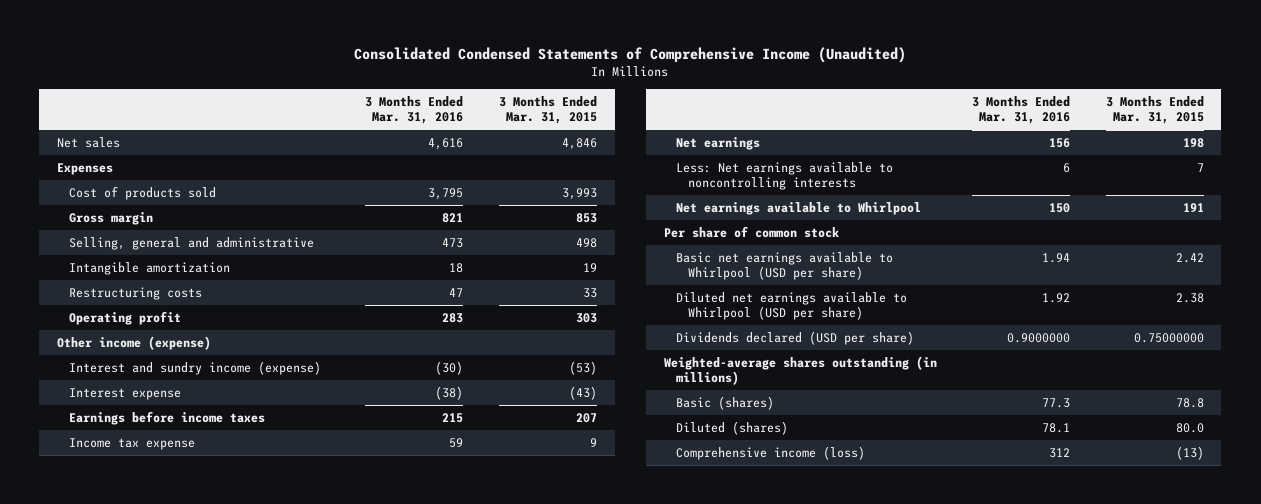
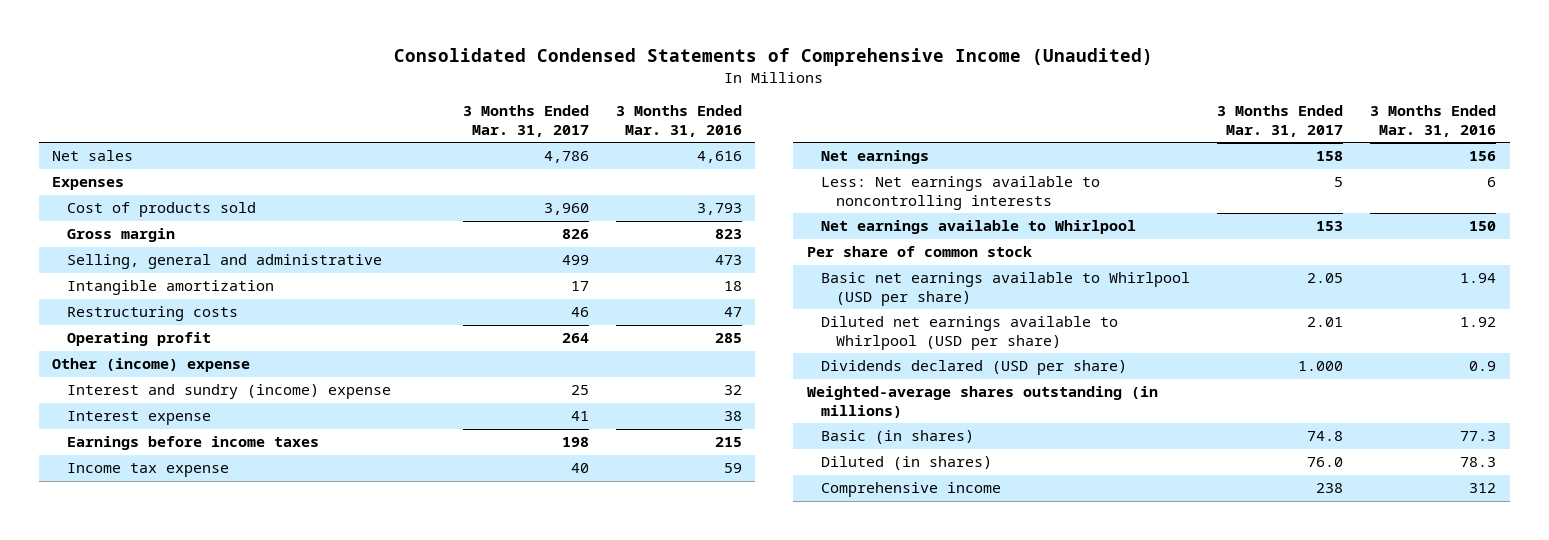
- | 3 Months Ended Mar. 31, 2016 | 3 Months Ended Mar. 31, 2015
+ | 3 Months Ended Mar. 31, 2017 | 3 Months Ended Mar. 31, 2016
- Cost of products sold | 3,795 | 3,993
- Gross margin | 821 | 853
+ Cost of products sold | 3,960 | 3,793
+ Gross margin | 826 | 823
- Operating profit | 283 | 303
- Other income (expense)
- Interest and sundry income (expense) | (30) | (53)
- Interest expense | (38) | (43)
+ Operating profit | 264 | 285
+ Other (income) expense
+ Interest and sundry (income) expense | 25 | 32
+ Interest expense | 41 | 38
- Dividends declared (USD per share) | 0.9000000 | 0.75000000
+ Dividends declared (USD per share) | 1.000 | 0.9
- Basic (shares) | 77.3 | 78.8
- Diluted (shares) | 78.1 | 80.0
- Comprehensive income (loss) | 312 | (13)
+ Basic (in shares) | 74.8 | 77.3
+ Diluted (in shares) | 76.0 | 78.3
+ Comprehensive income | 238 | 312

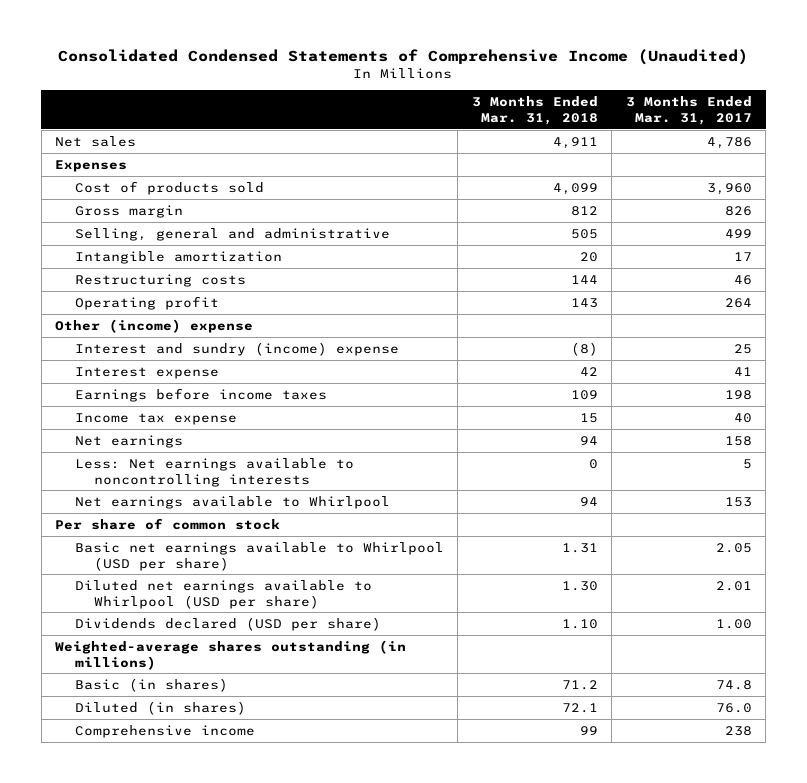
- | 3 Months Ended Mar. 31, 2017 | 3 Months Ended Mar. 31, 2016
+ | 3 Months Ended Mar. 31, 2018 | 3 Months Ended Mar. 31, 2017
- Dividends declared (USD per share) | 1.000 | 0.9
+ Dividends declared (USD per share) | 1.10 | 1.00

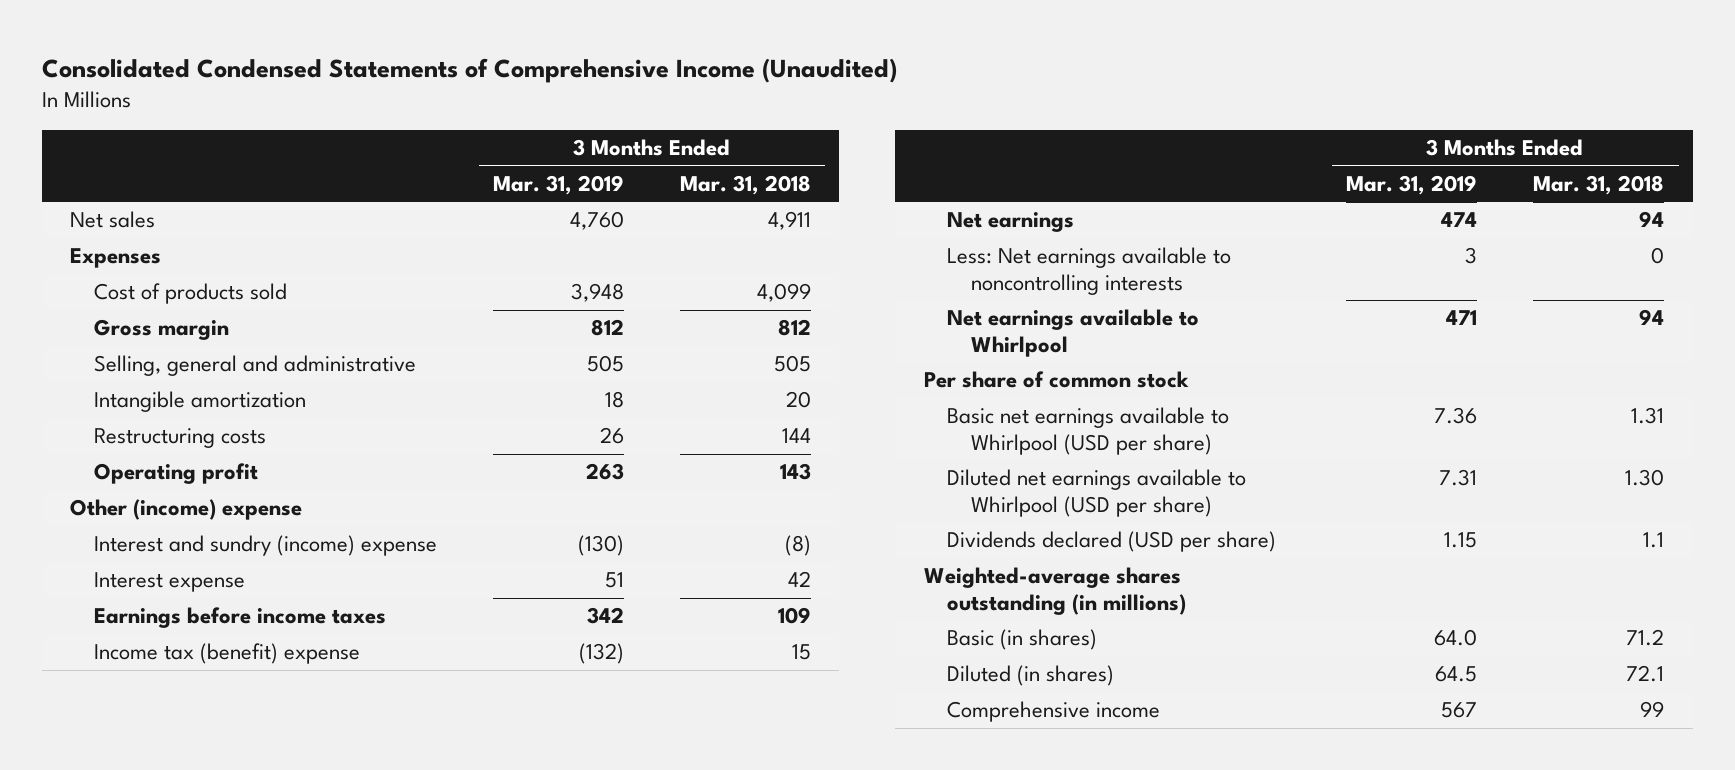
- | 3 Months Ended Mar. 31, 2018 | 3 Months Ended Mar. 31, 2017
+ | 3 Months Ended Mar. 31, 2019 | 3 Months Ended Mar. 31, 2018
- Income tax expense | 15 | 40
+ Income tax (benefit) expense | (132) | 15
- Dividends declared (USD per share) | 1.10 | 1.00
+ Dividends declared (USD per share) | 1.15 | 1.1

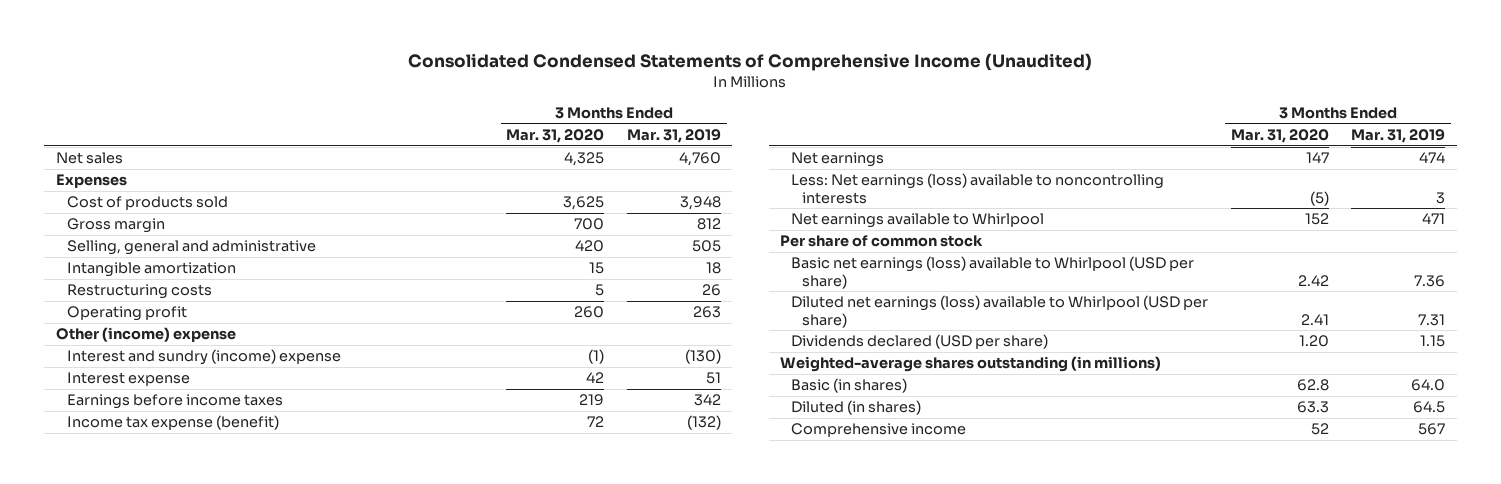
- | 3 Months Ended Mar. 31, 2019 | 3 Months Ended Mar. 31, 2018
+ | 3 Months Ended Mar. 31, 2020 | 3 Months Ended Mar. 31, 2019
- Income tax (benefit) expense | (132) | 15
+ Income tax expense (benefit) | 72 | (132)
- Less: Net earnings available to noncontrolling interests | 3 | 0
+ Less: Net earnings (loss) available to noncontrolling interests | (5) | 3
- Basic net earnings available to Whirlpool (USD per share) | 7.36 | 1.31
- Diluted net earnings available to Whirlpool (USD per share) | 7.31 | 1.30
+ Basic net earnings (loss) available to Whirlpool (USD per share) | 2.42 | 7.36
+ Diluted net earnings (loss) available to Whirlpool (USD per share) | 2.41 | 7.31

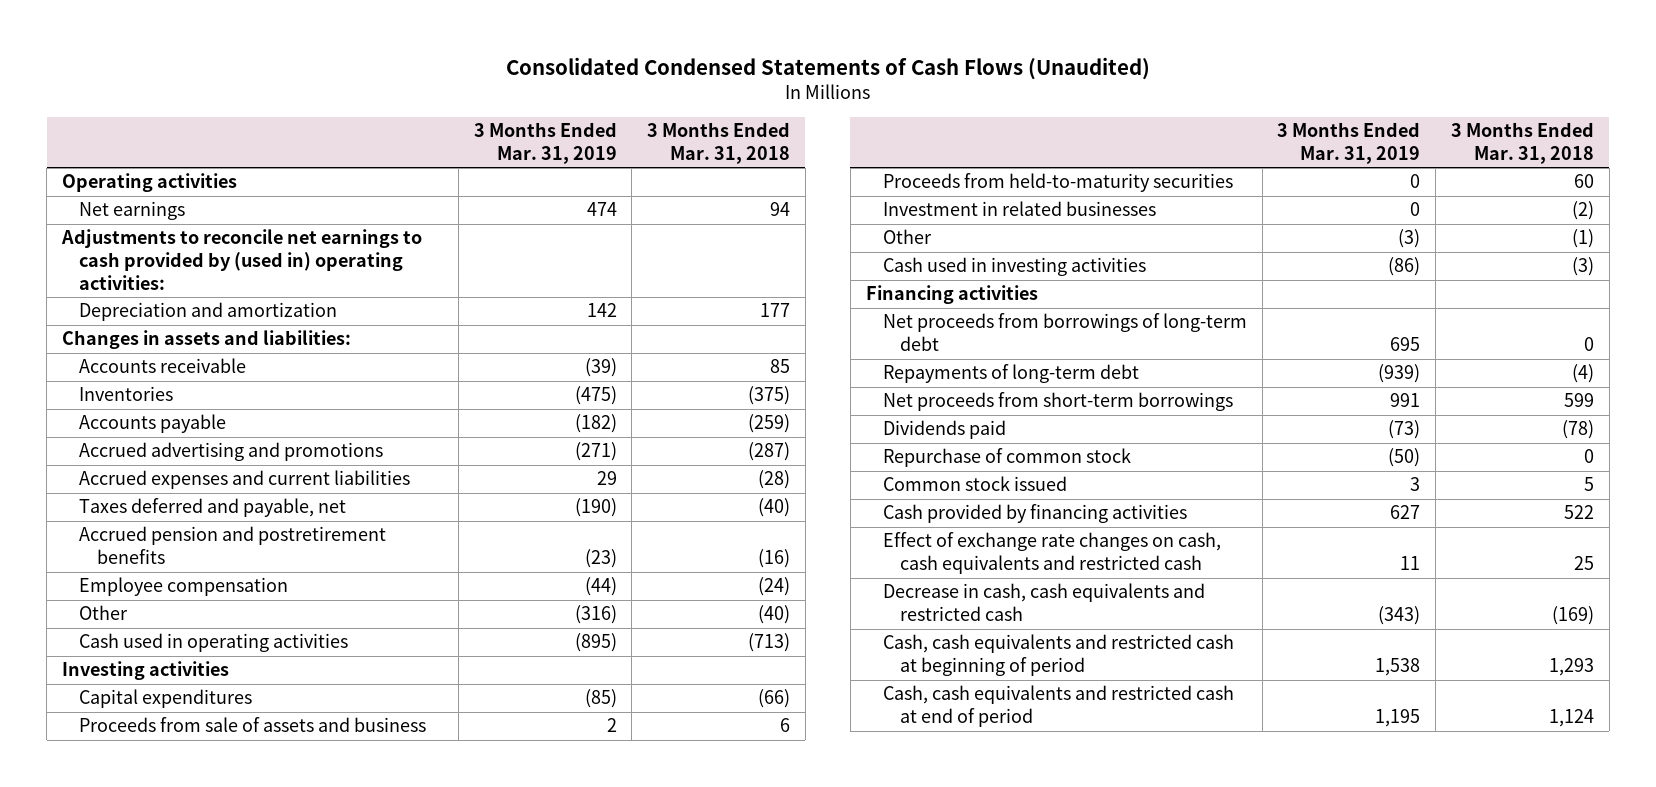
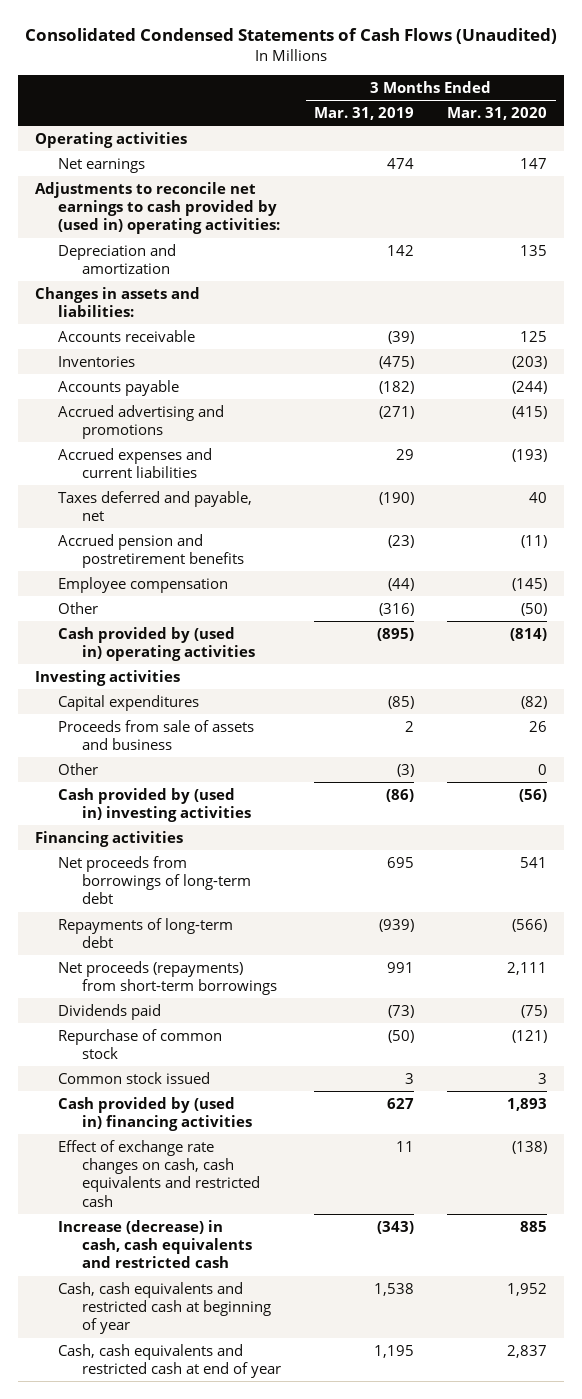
- | 3 Months Ended Mar. 31, 2019 | 3 Months Ended Mar. 31, 2018
+ | 3 Months Ended Mar. 31, 2019 | 3 Months Ended Mar. 31, 2020
- Cash used in operating activities | (895) | (713)
+ Cash provided by (used in) operating activities | (895) | (814)
- Proceeds from held-to-maturity securities | 0 | 60
- Investment in related businesses | 0 | (2)
- Cash used in investing activities | (86) | (3)
+ Cash provided by (used in) investing activities | (86) | (56)
- Net proceeds from short-term borrowings | 991 | 599
+ Net proceeds (repayments) from short-term borrowings | 991 | 2,111
- Cash provided by financing activities | 627 | 522
+ Cash provided by (used in) financing activities | 627 | 1,893
- Decrease in cash, cash equivalents and restricted cash | (343) | (169)
- Cash, cash equivalents and restricted cash at beginning of period | 1,538 | 1,293
- Cash, cash equivalents and restricted cash at end of period | 1,195 | 1,124
+ Increase (decrease) in cash, cash equivalents and restricted cash | (343) | 885
+ Cash, cash equivalents and restricted cash at beginning of year | 1,538 | 1,952
+ Cash, cash equivalents and restricted cash at end of year | 1,195 | 2,837

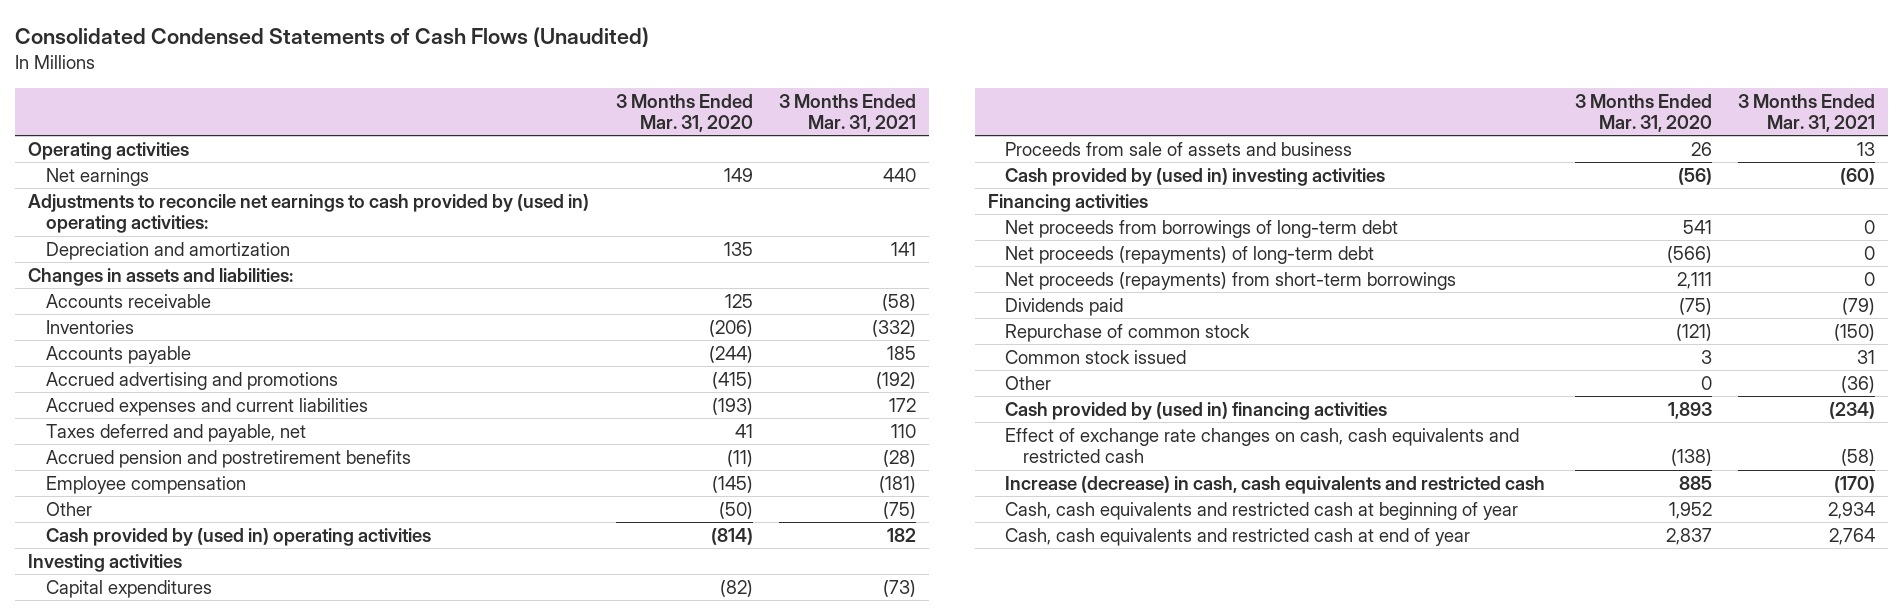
- | 3 Months Ended Mar. 31, 2019 | 3 Months Ended Mar. 31, 2020
+ | 3 Months Ended Mar. 31, 2020 | 3 Months Ended Mar. 31, 2021
- Net earnings | 474 | 147
+ Net earnings | 149 | 440
- Inventories | (475) | (203)
+ Inventories | (206) | (332)
- Taxes deferred and payable, net | (190) | 40
+ Taxes deferred and payable, net | 41 | 110
- Repayments of long-term debt | (939) | (566)
+ Net proceeds (repayments) of long-term debt | (566) | 0
moved down: Other | 0 | (36)

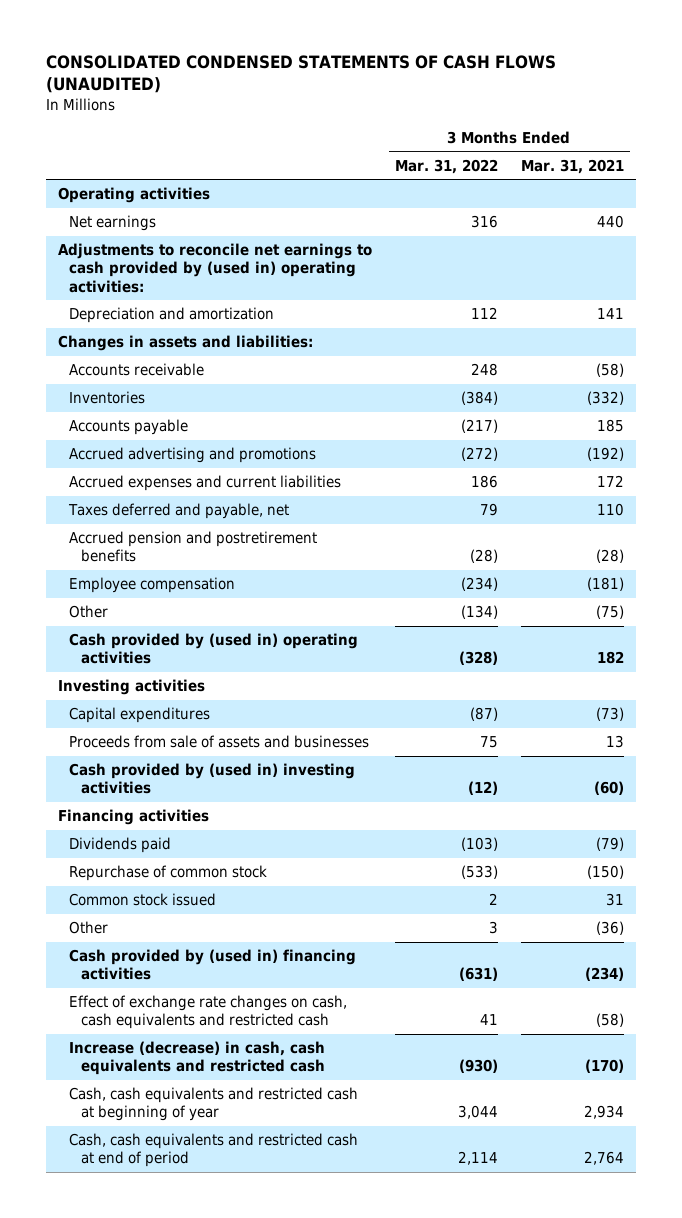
- Consolidated Condensed Statements of Cash Flows (Unaudited)
+ CONSOLIDATED CONDENSED STATEMENTS OF CASH FLOWS (UNAUDITED)
- | 3 Months Ended Mar. 31, 2020 | 3 Months Ended Mar. 31, 2021
+ | 3 Months Ended Mar. 31, 2022 | 3 Months Ended Mar. 31, 2021
- Proceeds from sale of assets and business | 26 | 13
+ Proceeds from sale of assets and businesses | 75 | 13
- Net proceeds from borrowings of long-term debt | 541 | 0
- Net proceeds (repayments) of long-term debt | (566) | 0
- Net proceeds (repayments) from short-term borrowings | 2,111 | 0
- Cash, cash equivalents and restricted cash at end of year | 2,837 | 2,764
+ Cash, cash equivalents and restricted cash at end of period | 2,114 | 2,764

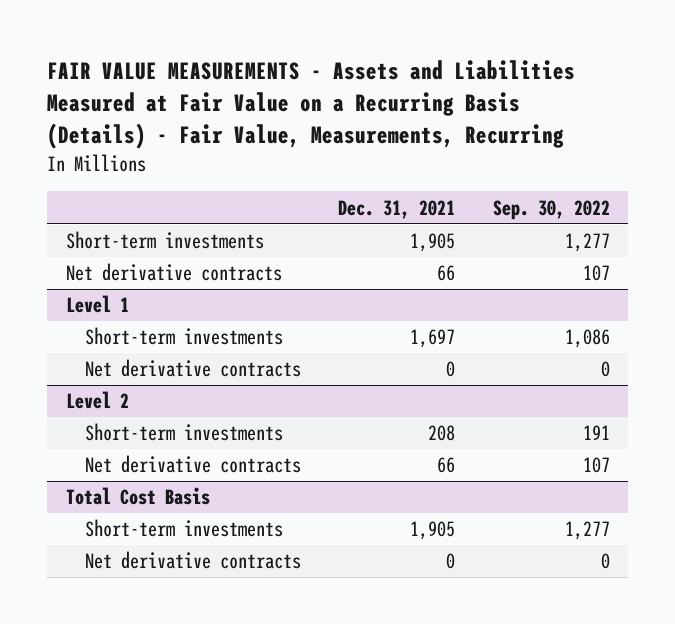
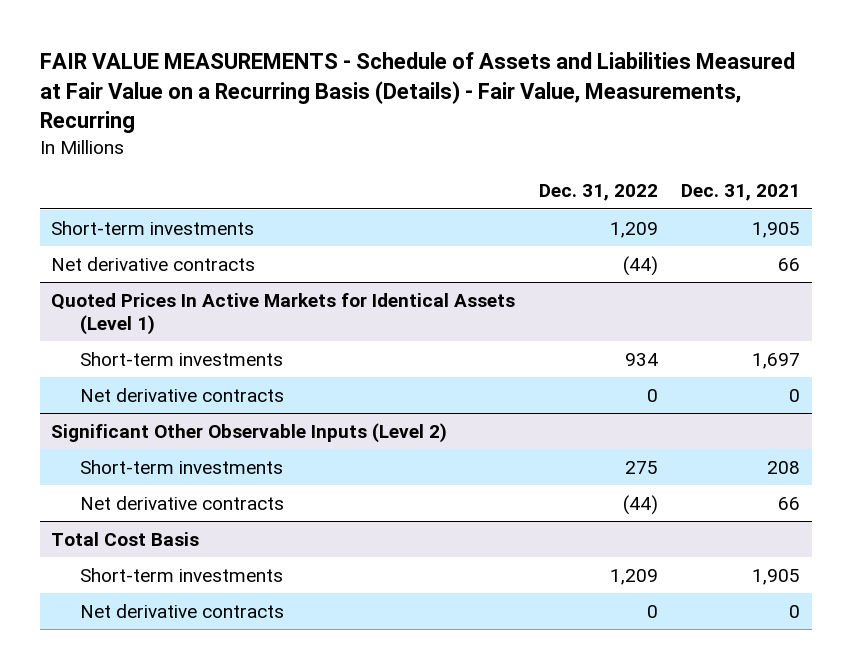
- FAIR VALUE MEASUREMENTS - Assets and Liabilities Measured at Fair Value on a Recurring Basis (Details) - Fair Value, Measurements, Recurring
+ FAIR VALUE MEASUREMENTS - Schedule of Assets and Liabilities Measured at Fair Value on a Recurring Basis (Details) - Fair Value, Measurements, Recurring
- | Dec. 31, 2021 | Sep. 30, 2022
+ | Dec. 31, 2022 | Dec. 31, 2021
- Level 1
+ Quoted Prices In Active Markets for Identical Assets (Level 1)
- Level 2
+ Significant Other Observable Inputs (Level 2)

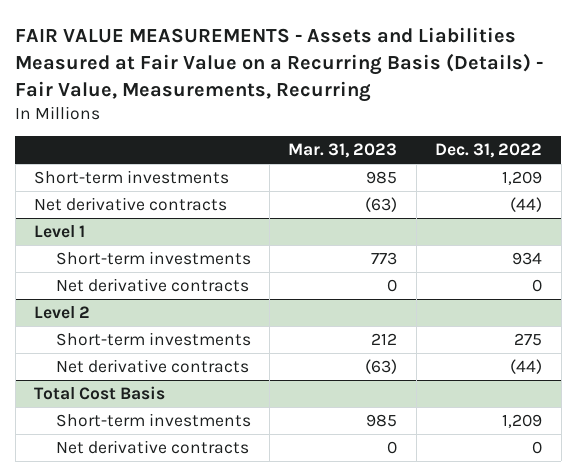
- FAIR VALUE MEASUREMENTS - Schedule of Assets and Liabilities Measured at Fair Value on a Recurring Basis (Details) - Fair Value, Measurements, Recurring
+ FAIR VALUE MEASUREMENTS - Assets and Liabilities Measured at Fair Value on a Recurring Basis (Details) - Fair Value, Measurements, Recurring
- | Dec. 31, 2022 | Dec. 31, 2021
+ | Mar. 31, 2023 | Dec. 31, 2022
- Quoted Prices In Active Markets for Identical Assets (Level 1)
+ Level 1
- Significant Other Observable Inputs (Level 2)
+ Level 2

